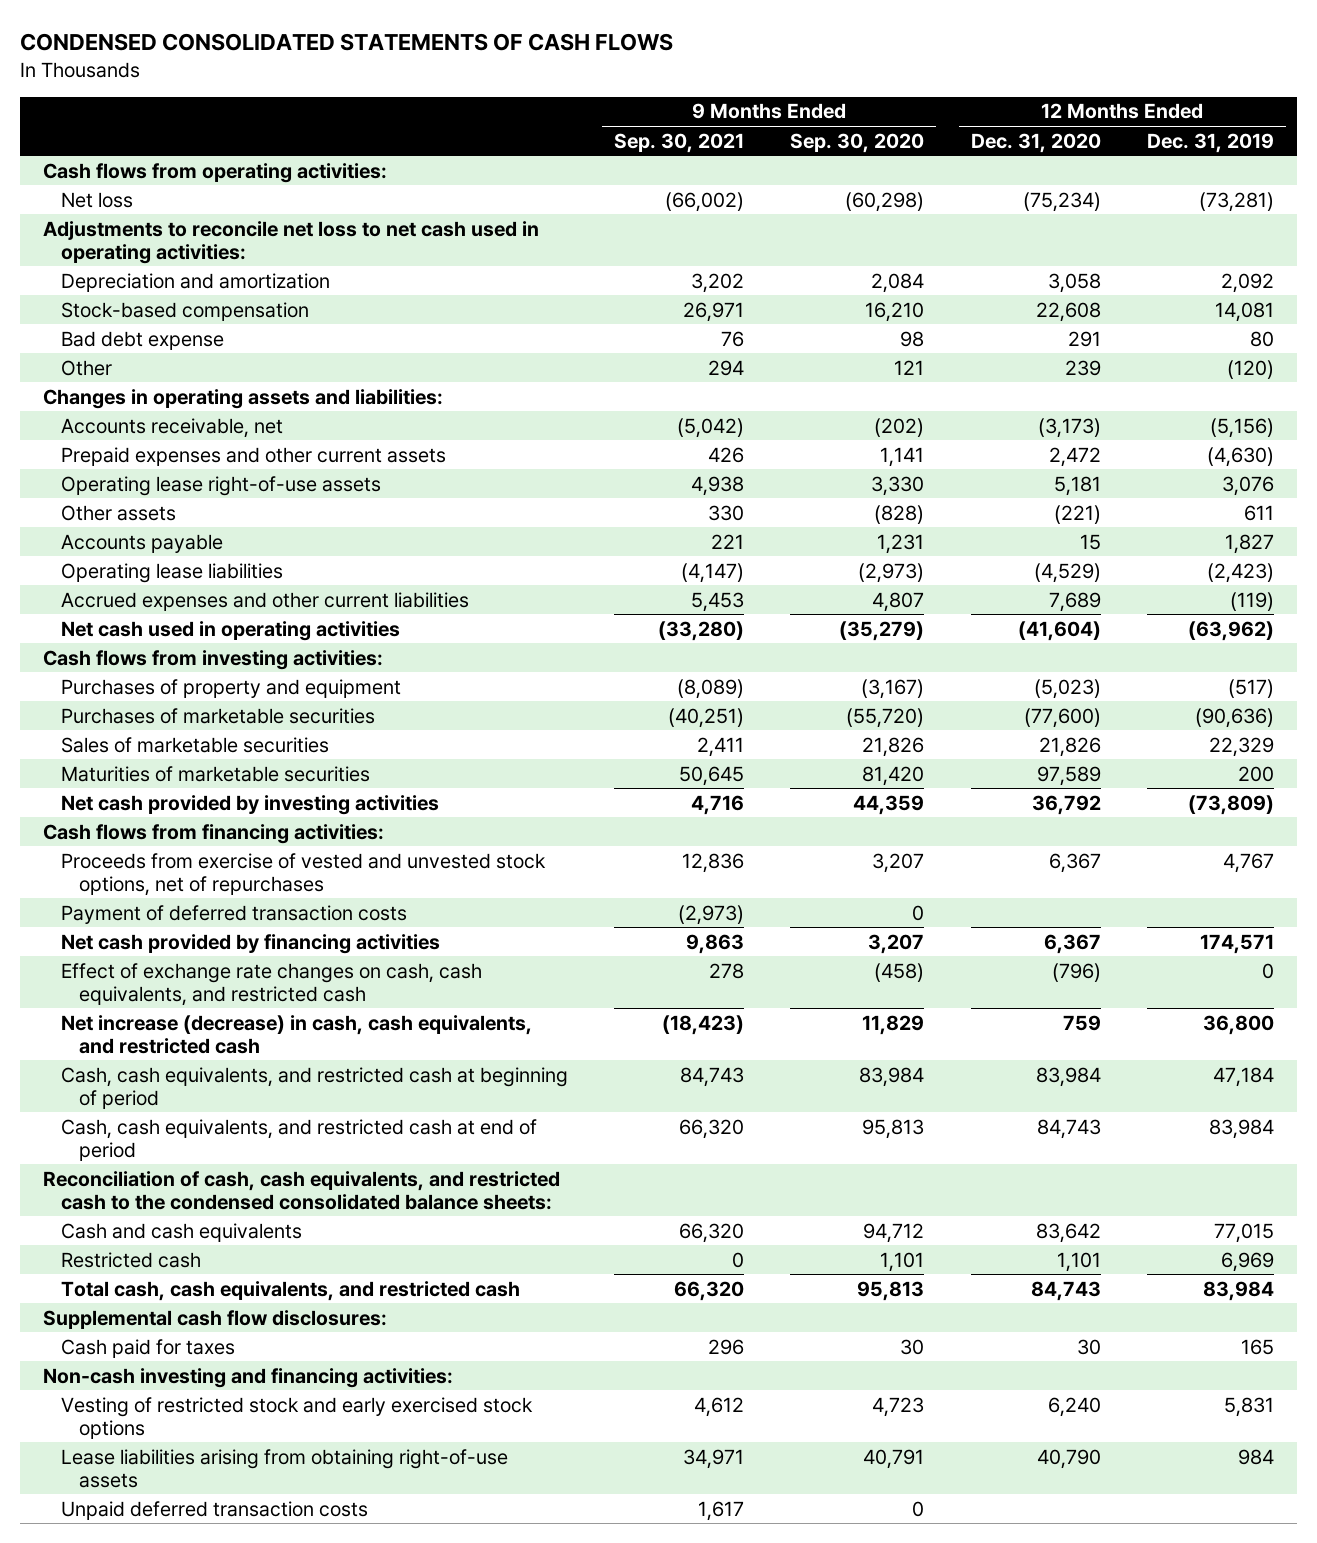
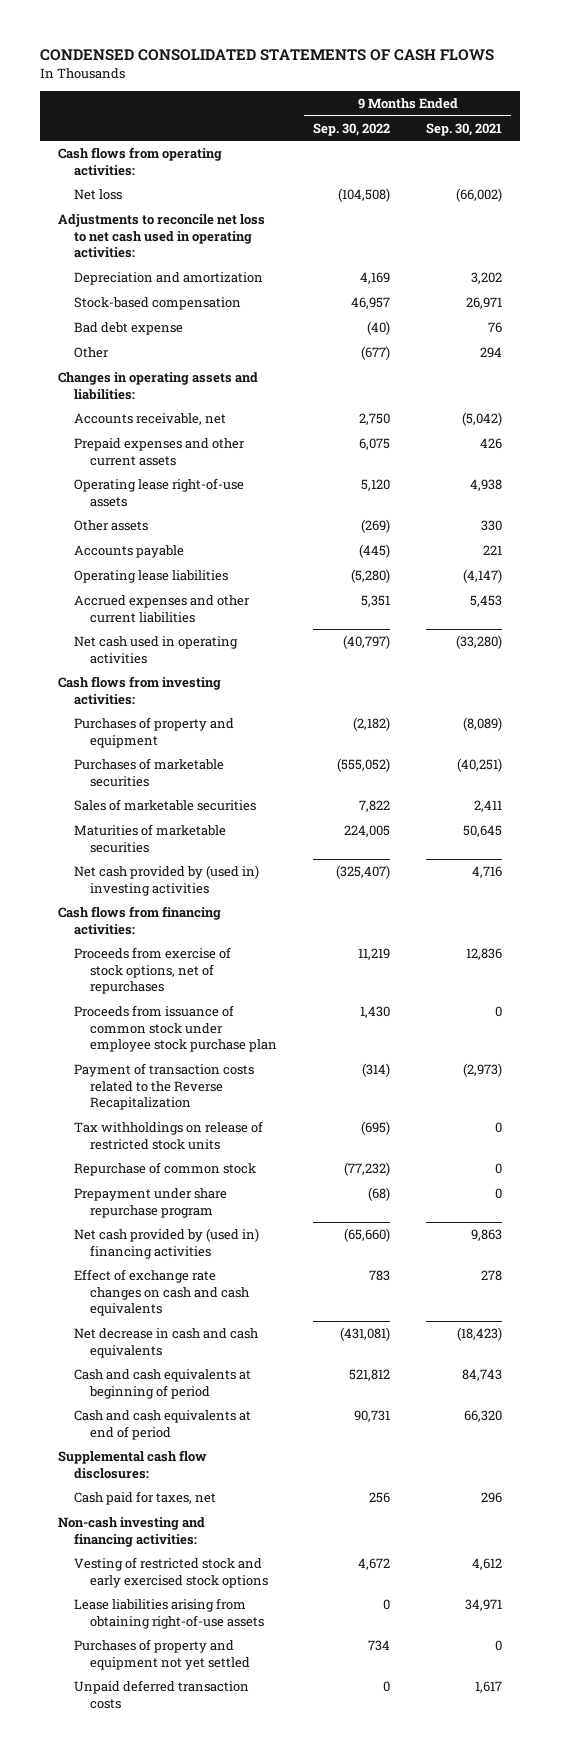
- | 9 Months Ended Sep. 30, 2021 | 9 Months Ended Sep. 30, 2020 | 12 Months Ended Dec. 31, 2020 | 12 Months Ended Dec. 31, 2019
+ | 9 Months Ended Sep. 30, 2022 | 9 Months Ended Sep. 30, 2021
- Net cash provided by investing activities | 4,716 | 44,359 | 36,792 | (73,809)
+ Net cash provided by (used in) investing activities | (325,407) | 4,716
- Proceeds from exercise of vested and unvested stock options, net of repurchases | 12,836 | 3,207 | 6,367 | 4,767
- Payment of deferred transaction costs | (2,973) | 0 | |
- Net cash provided by financing activities | 9,863 | 3,207 | 6,367 | 174,571
- Effect of exchange rate changes on cash, cash equivalents, and restricted cash | 278 | (458) | (796) | 0
- Net increase (decrease) in cash, cash equivalents, and restricted cash | (18,423) | 11,829 | 759 | 36,800
- Cash, cash equivalents, and restricted cash at beginning of period | 84,743 | 83,984 | 83,984 | 47,184
- Cash, cash equivalents, and restricted cash at end of period | 66,320 | 95,813 | 84,743 | 83,984
- Reconciliation of cash, cash equivalents, and restricted cash to the condensed consolidated balance sheets:
- Cash and cash equivalents | 66,320 | 94,712 | 83,642 | 77,015
- Restricted cash | 0 | 1,101 | 1,101 | 6,969
- Total cash, cash equivalents, and restricted cash | 66,320 | 95,813 | 84,743 | 83,984
+ Proceeds from exercise of stock options, net of repurchases | 11,219 | 12,836
+ Proceeds from issuance of common stock under employee stock purchase plan | 1,430 | 0
+ Payment of transaction costs related to the Reverse Recapitalization | (314) | (2,973)
+ Tax withholdings on release of restricted stock units | (695) | 0
+ Repurchase of common stock | (77,232) | 0
+ Prepayment under share repurchase program | (68) | 0
+ Net cash provided by (used in) financing activities | (65,660) | 9,863
+ Effect of exchange rate changes on cash and cash equivalents | 783 | 278
+ Net decrease in cash and cash equivalents | (431,081) | (18,423)
+ Cash and cash equivalents at beginning of period | 521,812 | 84,743
+ Cash and cash equivalents at end of period | 90,731 | 66,320
- Cash paid for taxes | 296 | 30 | 30 | 165
+ Cash paid for taxes, net | 256 | 296
+ Purchases of property and equipment not yet settled | 734 | 0

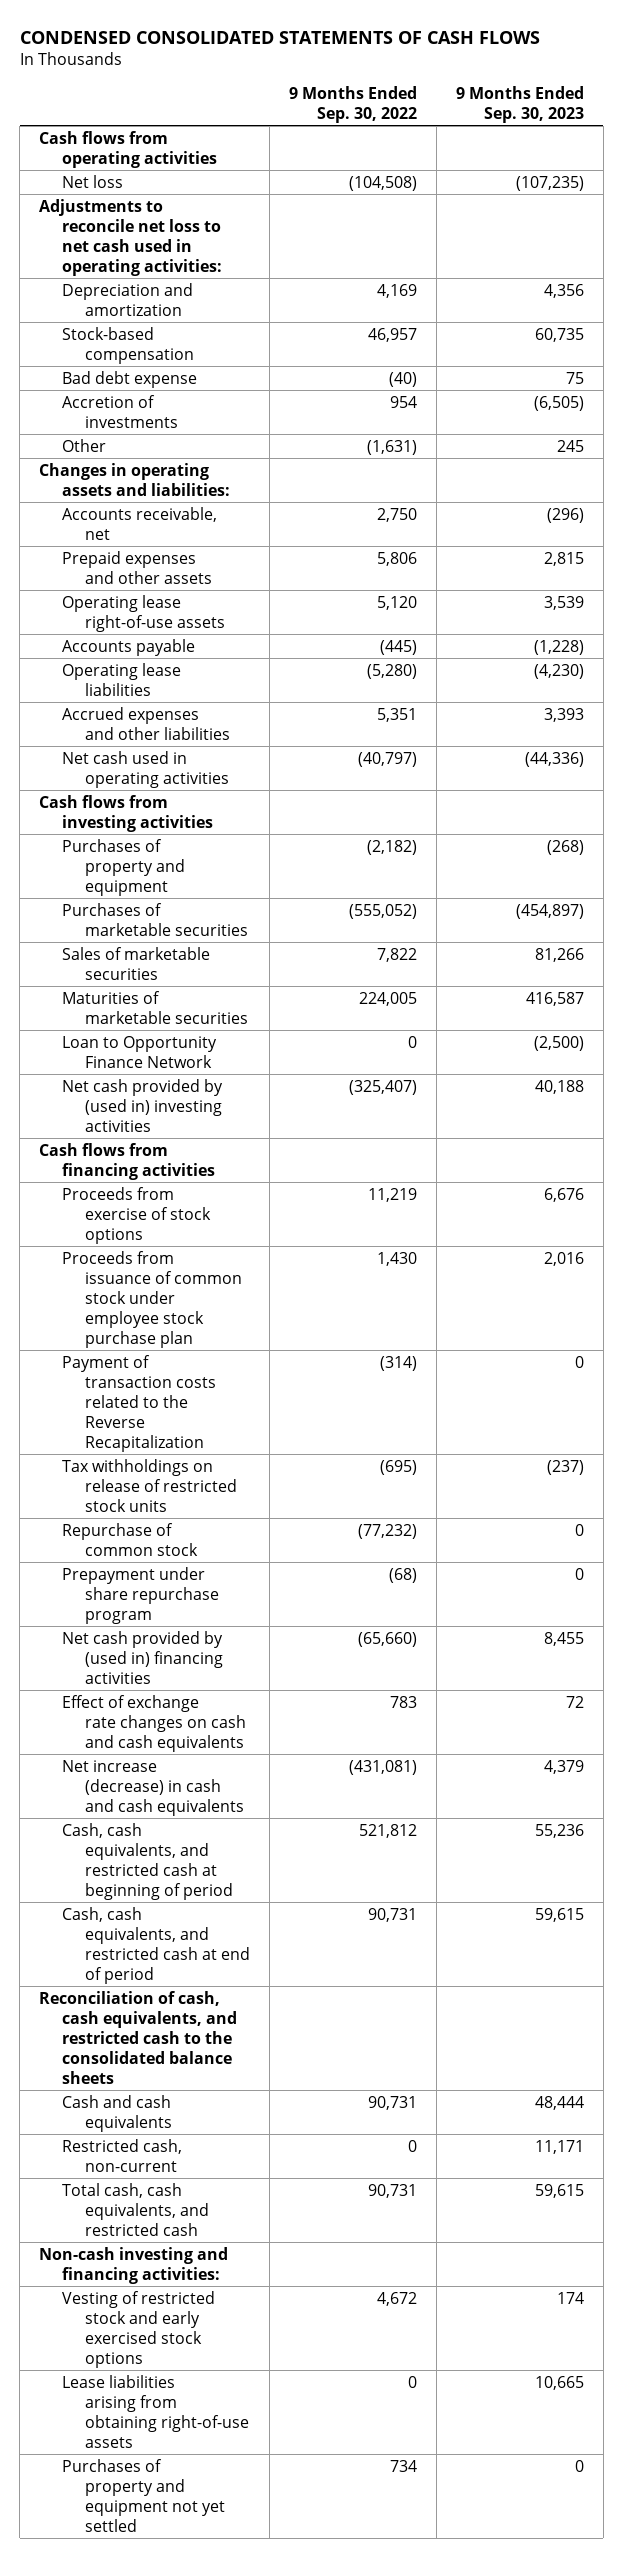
- | 9 Months Ended Sep. 30, 2022 | 9 Months Ended Sep. 30, 2021
+ | 9 Months Ended Sep. 30, 2022 | 9 Months Ended Sep. 30, 2023
- Cash flows from operating activities:
+ Cash flows from operating activities
- Other | (677) | 294
+ Accretion of investments | 954 | (6,505)
+ Other | (1,631) | 245
- Prepaid expenses and other current assets | 6,075 | 426
+ Prepaid expenses and other assets | 5,806 | 2,815
- Other assets | (269) | 330
- Accrued expenses and other current liabilities | 5,351 | 5,453
+ Accrued expenses and other liabilities | 5,351 | 3,393
- Cash flows from investing activities:
+ Cash flows from investing activities
+ Loan to Opportunity Finance Network | 0 | (2,500)
- Cash flows from financing activities:
- Proceeds from exercise of stock options, net of repurchases | 11,219 | 12,836
+ Cash flows from financing activities
+ Proceeds from exercise of stock options | 11,219 | 6,676
- Net decrease in cash and cash equivalents | (431,081) | (18,423)
- Cash and cash equivalents at beginning of period | 521,812 | 84,743
- Cash and cash equivalents at end of period | 90,731 | 66,320
- Supplemental cash flow disclosures:
- Cash paid for taxes, net | 256 | 296
+ Net increase (decrease) in cash and cash equivalents | (431,081) | 4,379
+ Cash, cash equivalents, and restricted cash at beginning of period | 521,812 | 55,236
+ Cash, cash equivalents, and restricted cash at end of period | 90,731 | 59,615
+ Reconciliation of cash, cash equivalents, and restricted cash to the consolidated balance sheets
+ Cash and cash equivalents | 90,731 | 48,444
+ Restricted cash, non-current | 0 | 11,171
+ Total cash, cash equivalents, and restricted cash | 90,731 | 59,615
- Unpaid deferred transaction costs | 0 | 1,617

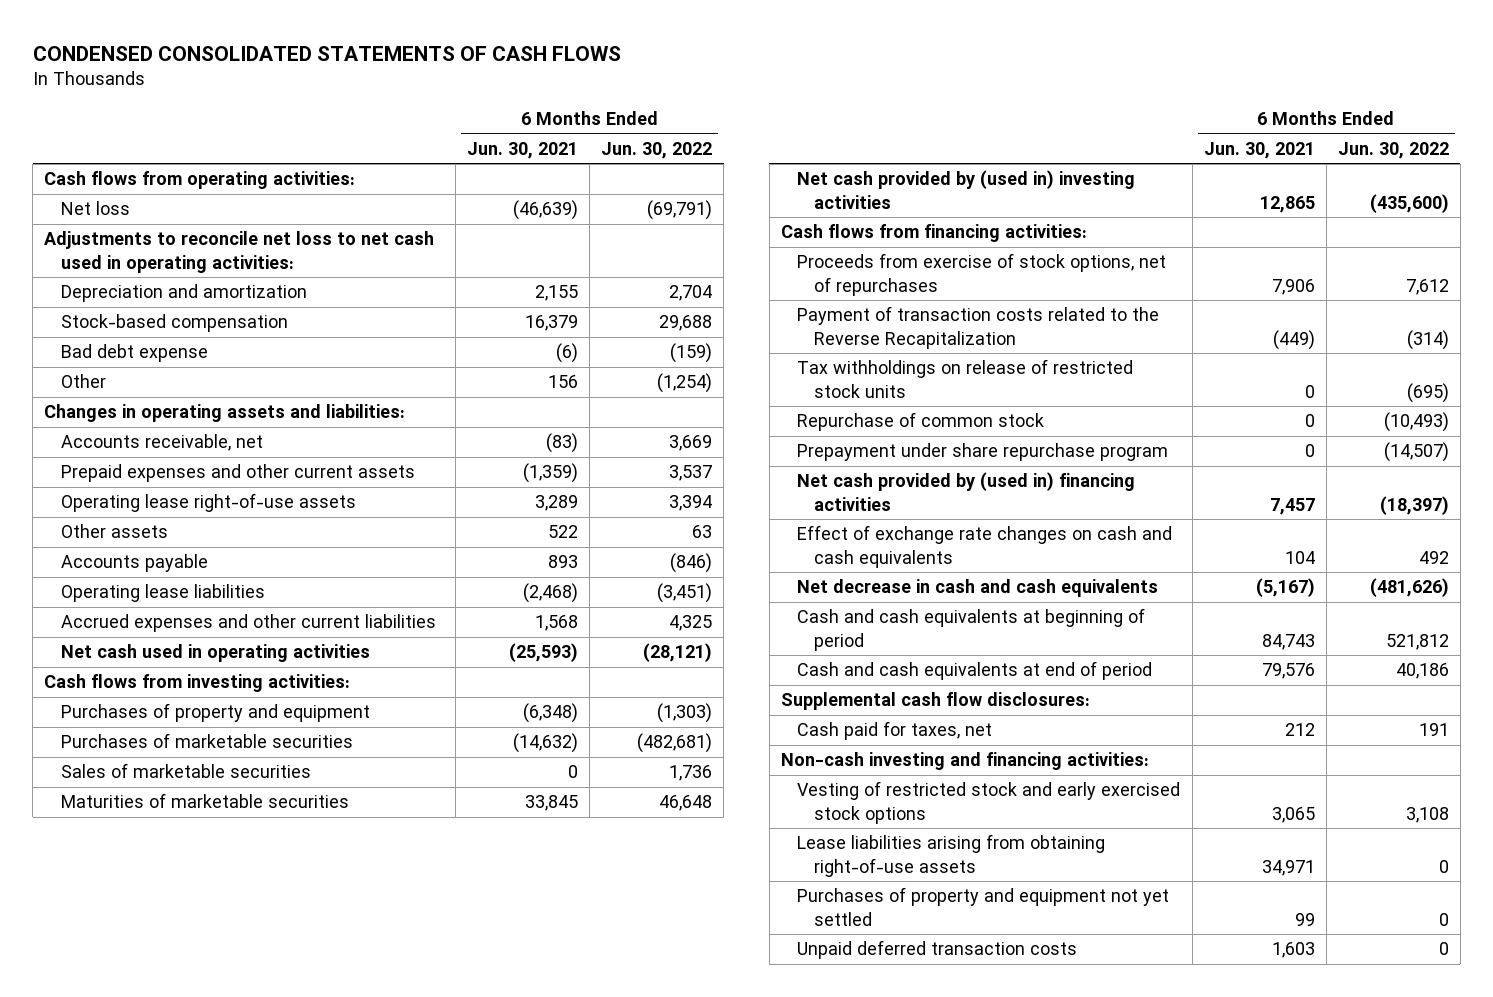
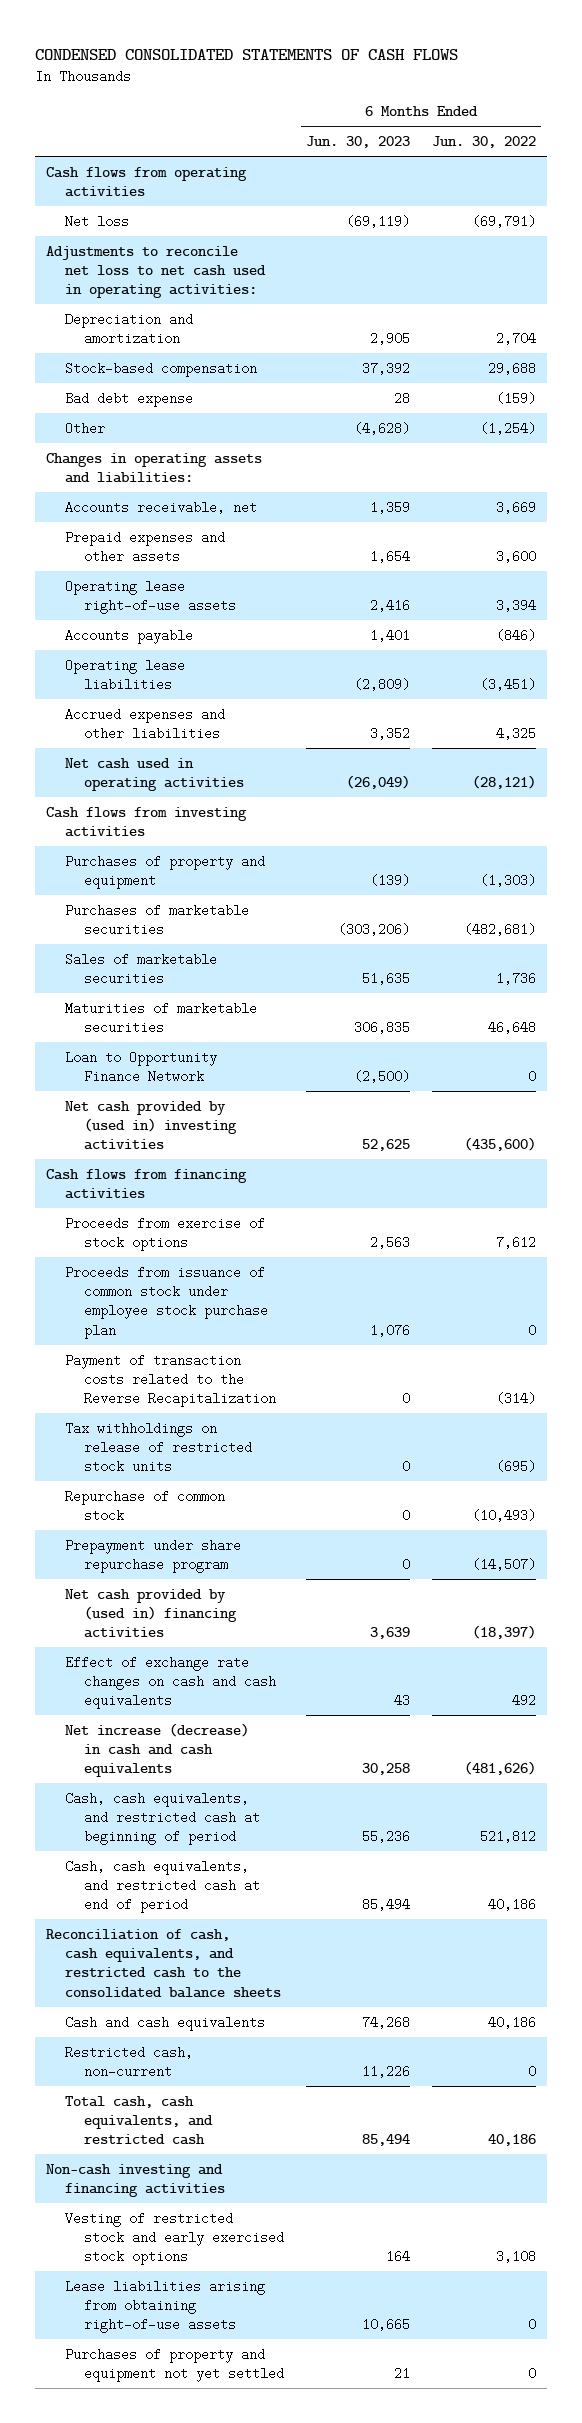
- | 6 Months Ended Jun. 30, 2021 | 6 Months Ended Jun. 30, 2022
+ | 6 Months Ended Jun. 30, 2023 | 6 Months Ended Jun. 30, 2022
- Cash flows from operating activities:
+ Cash flows from operating activities
- Prepaid expenses and other current assets | (1,359) | 3,537
+ Prepaid expenses and other assets | 1,654 | 3,600
- Other assets | 522 | 63
- Accrued expenses and other current liabilities | 1,568 | 4,325
+ Accrued expenses and other liabilities | 3,352 | 4,325
- Cash flows from investing activities:
+ Cash flows from investing activities
+ Loan to Opportunity Finance Network | (2,500) | 0
- Cash flows from financing activities:
- Proceeds from exercise of stock options, net of repurchases | 7,906 | 7,612
+ Cash flows from financing activities
+ Proceeds from exercise of stock options | 2,563 | 7,612
+ Proceeds from issuance of common stock under employee stock purchase plan | 1,076 | 0
- Net decrease in cash and cash equivalents | (5,167) | (481,626)
- Cash and cash equivalents at beginning of period | 84,743 | 521,812
- Cash and cash equivalents at end of period | 79,576 | 40,186
- Supplemental cash flow disclosures:
- Cash paid for taxes, net | 212 | 191
- Non-cash investing and financing activities:
+ Net increase (decrease) in cash and cash equivalents | 30,258 | (481,626)
+ Cash, cash equivalents, and restricted cash at beginning of period | 55,236 | 521,812
+ Cash, cash equivalents, and restricted cash at end of period | 85,494 | 40,186
+ Reconciliation of cash, cash equivalents, and restricted cash to the consolidated balance sheets
+ Cash and cash equivalents | 74,268 | 40,186
+ Restricted cash, non-current | 11,226 | 0
+ Total cash, cash equivalents, and restricted cash | 85,494 | 40,186
+ Non-cash investing and financing activities
- Unpaid deferred transaction costs | 1,603 | 0

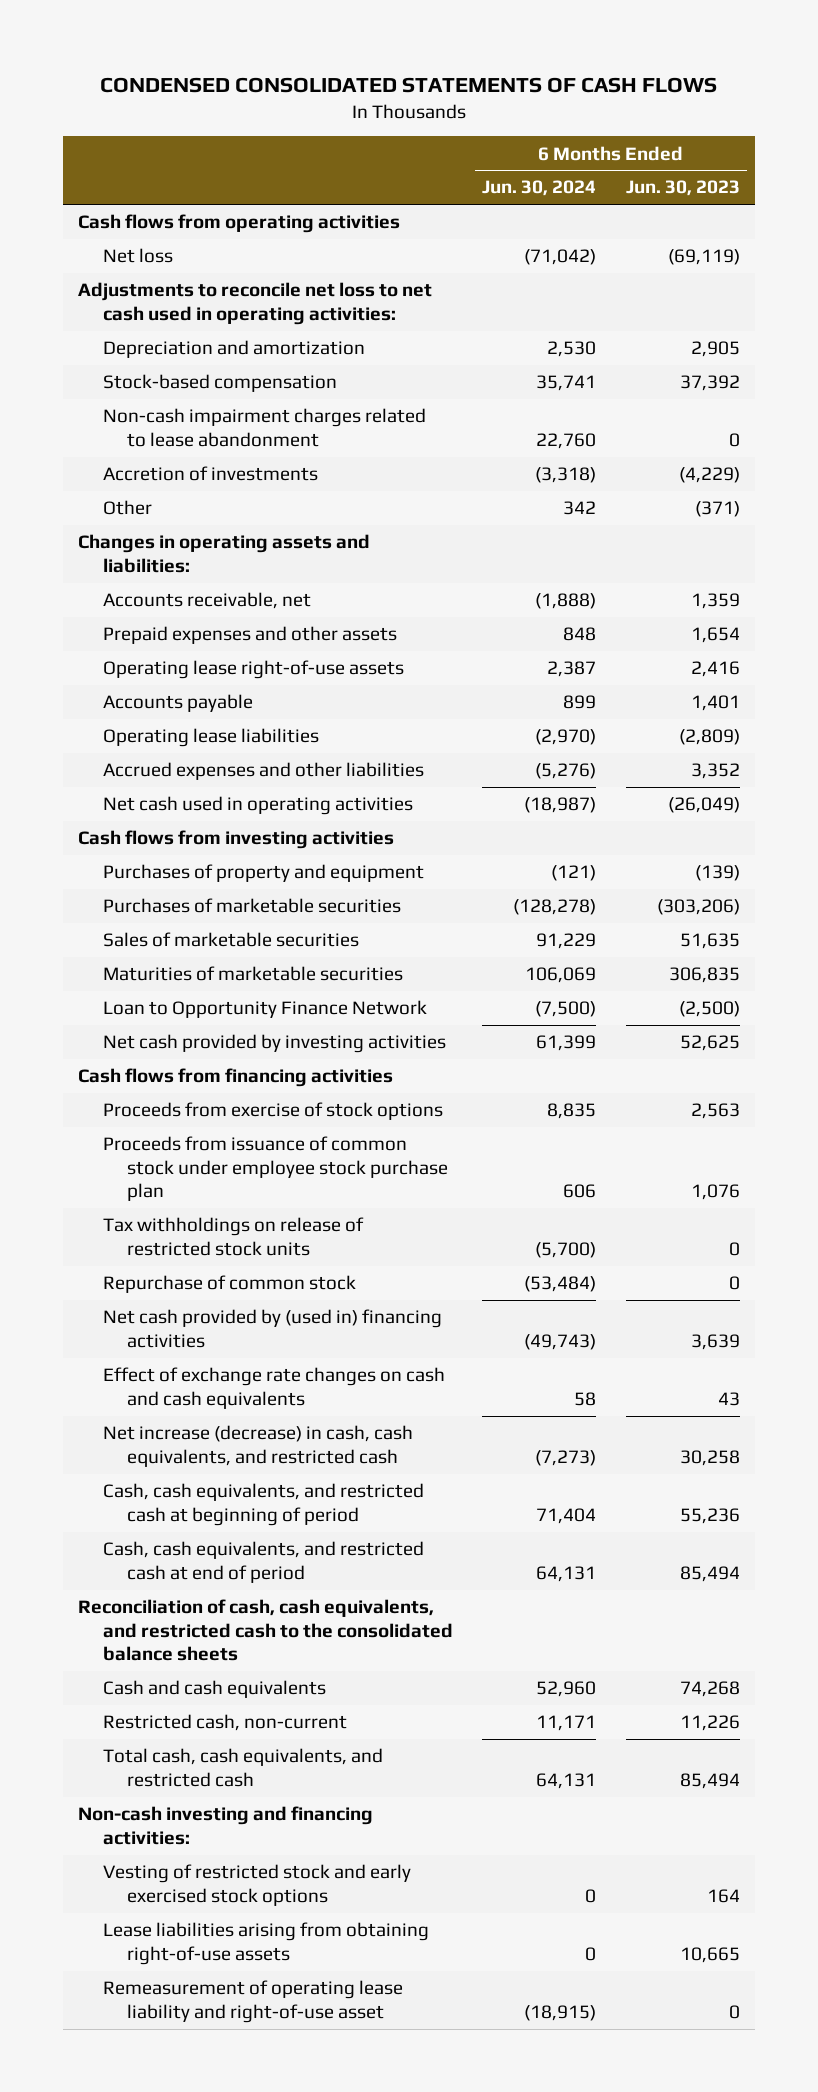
- | 6 Months Ended Jun. 30, 2023 | 6 Months Ended Jun. 30, 2022
+ | 6 Months Ended Jun. 30, 2024 | 6 Months Ended Jun. 30, 2023
- Bad debt expense | 28 | (159)
- Other | (4,628) | (1,254)
+ Non-cash impairment charges related to lease abandonment | 22,760 | 0
+ Accretion of investments | (3,318) | (4,229)
+ Other | 342 | (371)
- Net cash provided by (used in) investing activities | 52,625 | (435,600)
+ Net cash provided by investing activities | 61,399 | 52,625
- Payment of transaction costs related to the Reverse Recapitalization | 0 | (314)
- Prepayment under share repurchase program | 0 | (14,507)
- Net increase (decrease) in cash and cash equivalents | 30,258 | (481,626)
+ Net increase (decrease) in cash, cash equivalents, and restricted cash | (7,273) | 30,258
- Non-cash investing and financing activities
+ Non-cash investing and financing activities:
- Purchases of property and equipment not yet settled | 21 | 0
+ Remeasurement of operating lease liability and right-of-use asset | (18,915) | 0

